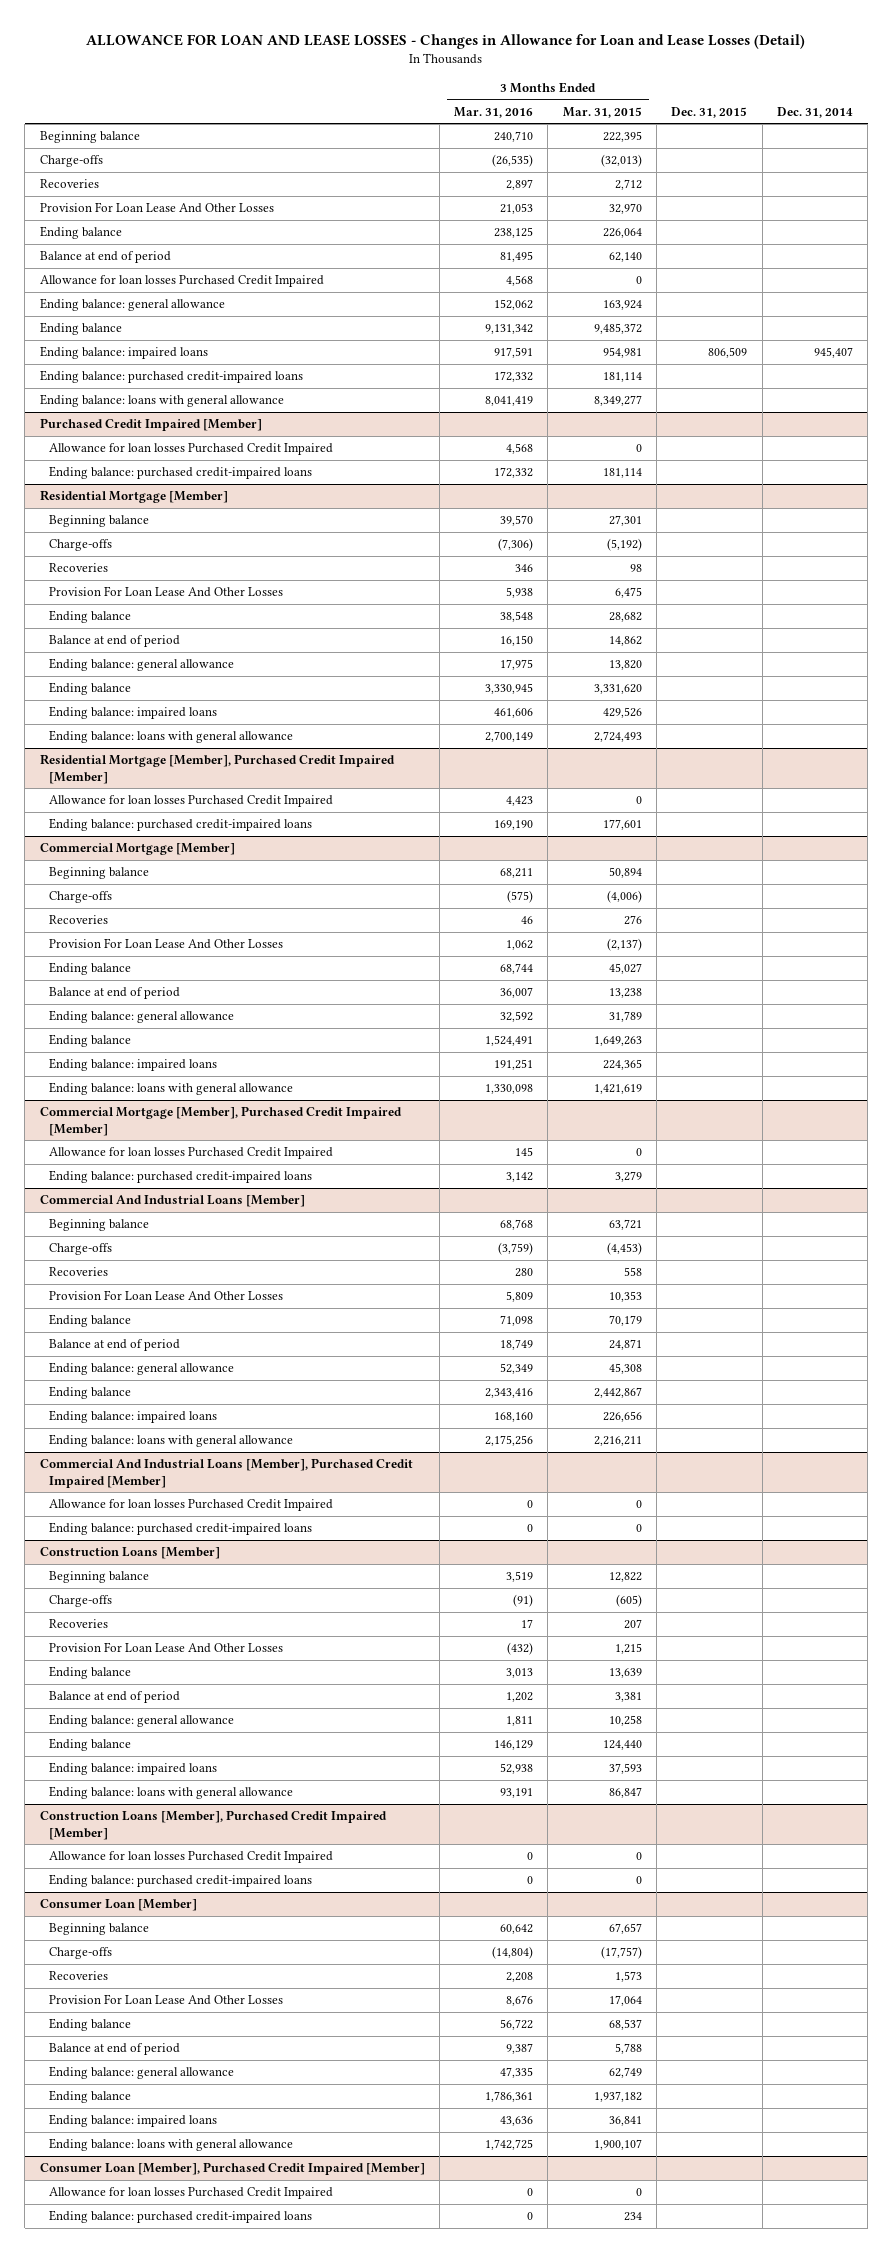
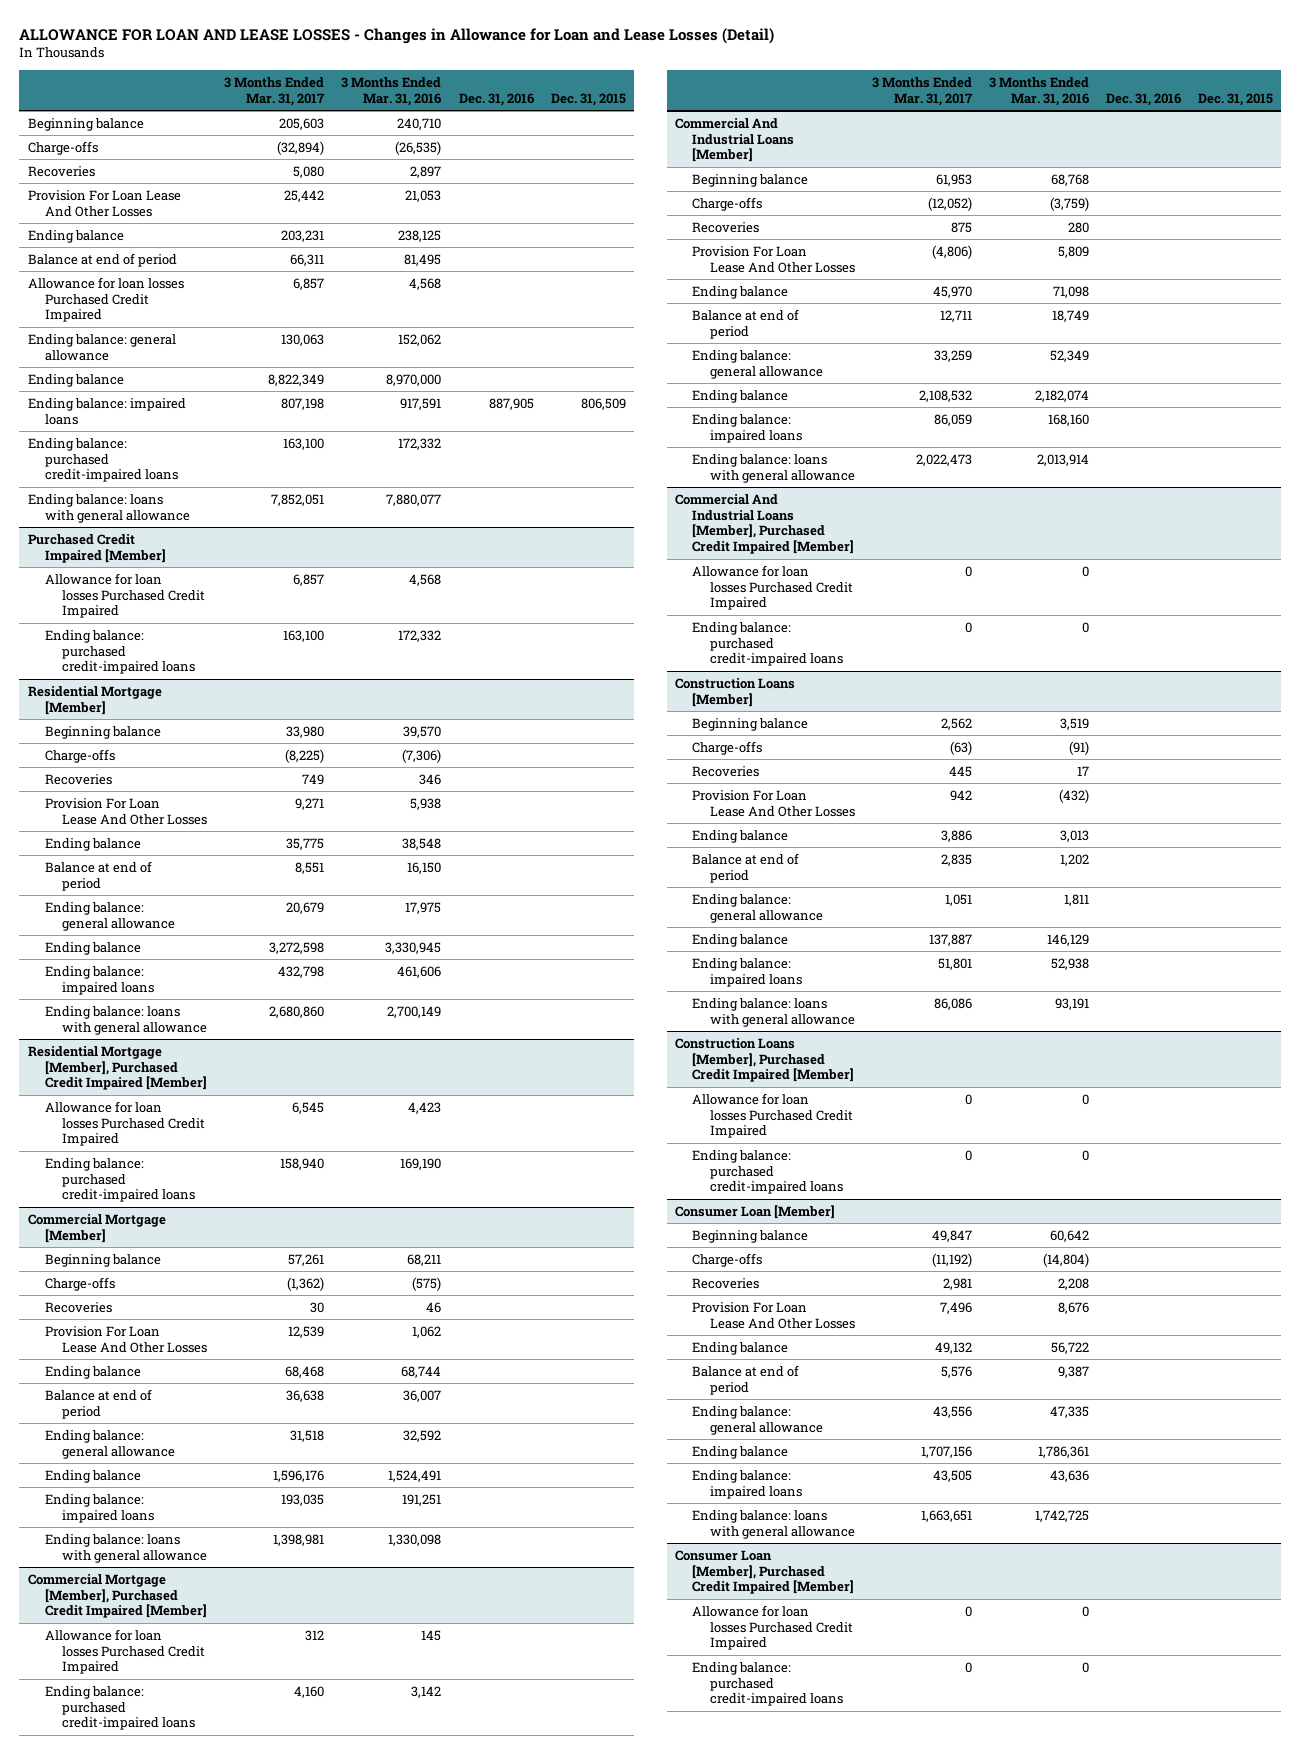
- | 3 Months Ended Mar. 31, 2016 | 3 Months Ended Mar. 31, 2015 | Dec. 31, 2015 | Dec. 31, 2014
+ | 3 Months Ended Mar. 31, 2017 | 3 Months Ended Mar. 31, 2016 | Dec. 31, 2016 | Dec. 31, 2015
- Ending balance | 9,131,342 | 9,485,372 | |
+ Ending balance | 8,822,349 | 8,970,000 | |
- Ending balance: loans with general allowance | 8,041,419 | 8,349,277 | |
+ Ending balance: loans with general allowance | 7,852,051 | 7,880,077 | |
@ Commercial And Industrial Loans [Member]
- Ending balance | 2,343,416 | 2,442,867 | |
+ Ending balance | 2,108,532 | 2,182,074 | |
- Ending balance: loans with general allowance | 2,175,256 | 2,216,211 | |
+ Ending balance: loans with general allowance | 2,022,473 | 2,013,914 | |

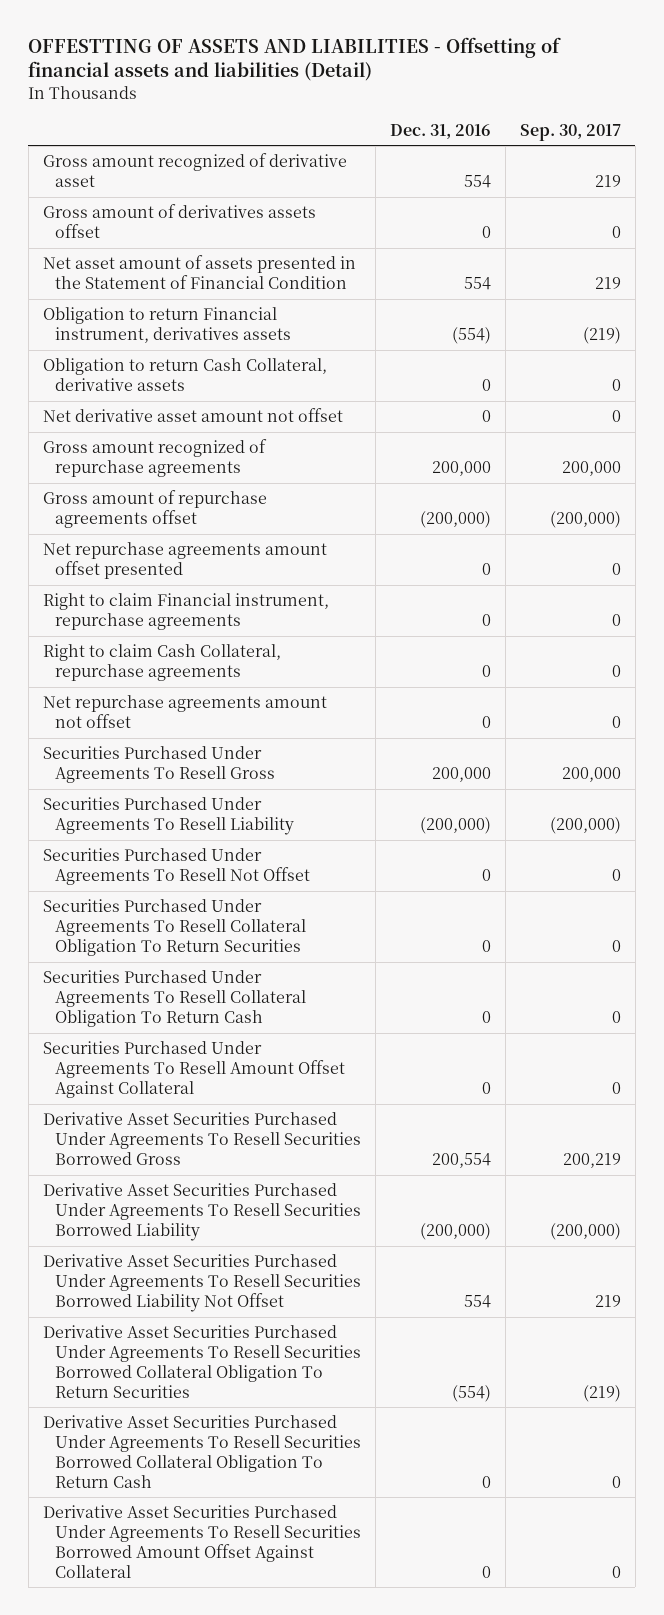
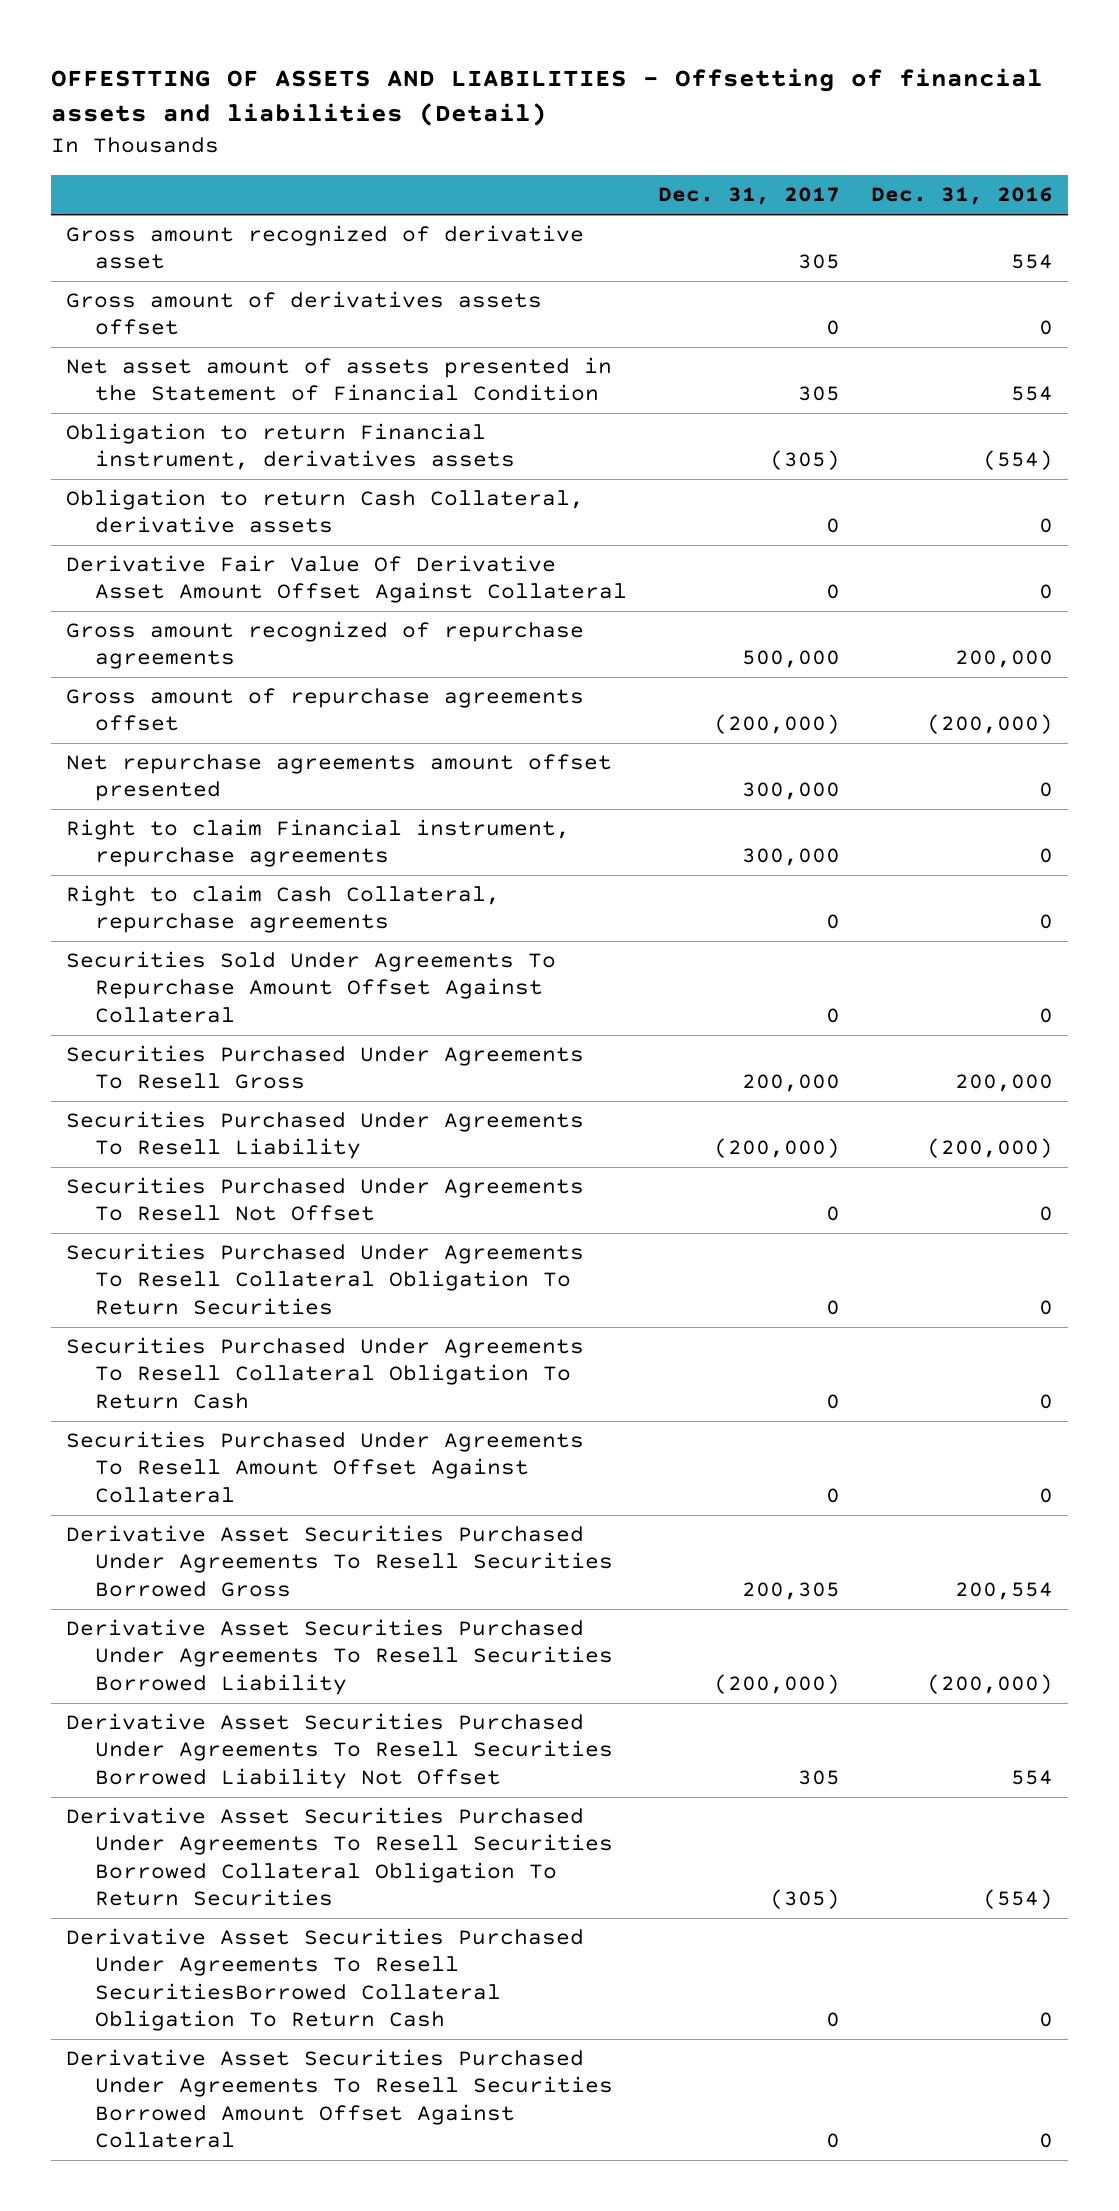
- | Dec. 31, 2016 | Sep. 30, 2017
+ | Dec. 31, 2017 | Dec. 31, 2016
- Net derivative asset amount not offset | 0 | 0
+ Derivative Fair Value Of Derivative Asset Amount Offset Against Collateral | 0 | 0
- Net repurchase agreements amount not offset | 0 | 0
+ Securities Sold Under Agreements To Repurchase Amount Offset Against Collateral | 0 | 0
- Derivative Asset Securities Purchased Under Agreements To Resell Securities Borrowed Collateral Obligation To Return Cash | 0 | 0
+ Derivative Asset Securities Purchased Under Agreements To Resell SecuritiesBorrowed Collateral Obligation To Return Cash | 0 | 0

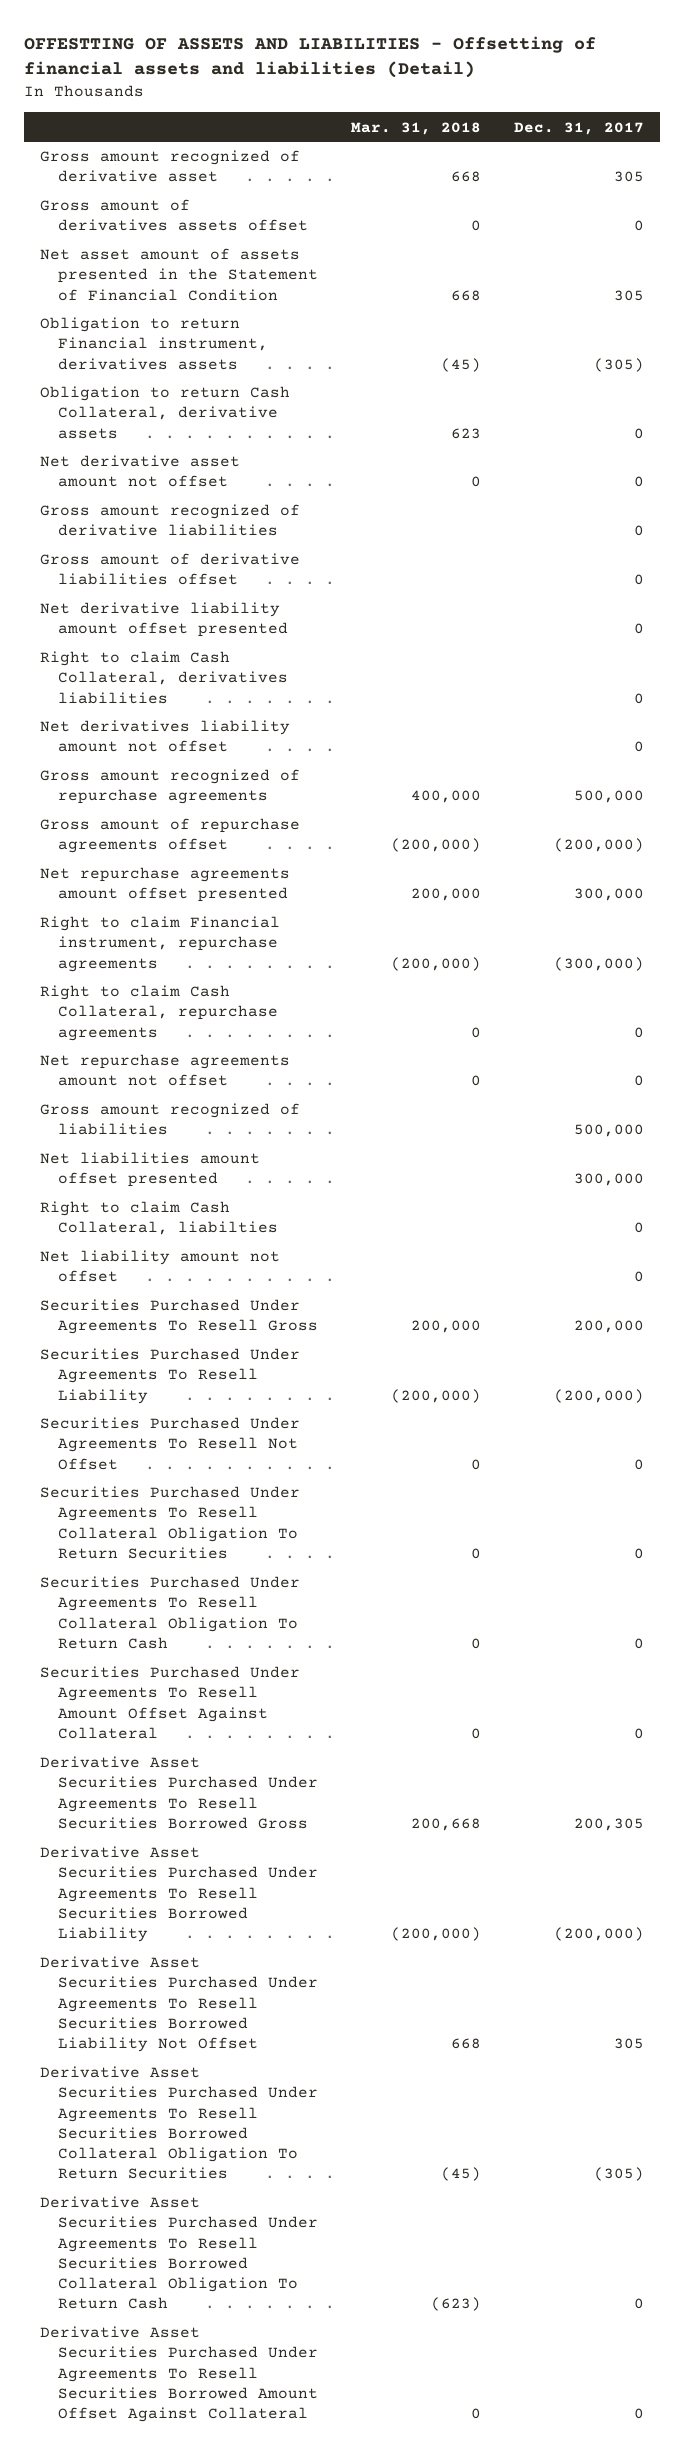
- | Dec. 31, 2017 | Dec. 31, 2016
+ | Mar. 31, 2018 | Dec. 31, 2017
- Derivative Fair Value Of Derivative Asset Amount Offset Against Collateral | 0 | 0
+ Net derivative asset amount not offset | 0 | 0
+ Gross amount recognized of derivative liabilities | | 0
+ Gross amount of derivative liabilities offset | | 0
+ Net derivative liability amount offset presented | | 0
+ Right to claim Cash Collateral, derivatives liabilities | | 0
+ Net derivatives liability amount not offset | | 0
- Right to claim Financial instrument, repurchase agreements | 300,000 | 0
+ Right to claim Financial instrument, repurchase agreements | (200,000) | (300,000)
- Securities Sold Under Agreements To Repurchase Amount Offset Against Collateral | 0 | 0
+ Net repurchase agreements amount not offset | 0 | 0
+ Gross amount recognized of liabilities | | 500,000
+ Net liabilities amount offset presented | | 300,000
+ Right to claim Cash Collateral, liabilties | | 0
+ Net liability amount not offset | | 0
- Derivative Asset Securities Purchased Under Agreements To Resell SecuritiesBorrowed Collateral Obligation To Return Cash | 0 | 0
+ Derivative Asset Securities Purchased Under Agreements To Resell Securities Borrowed Collateral Obligation To Return Cash | (623) | 0

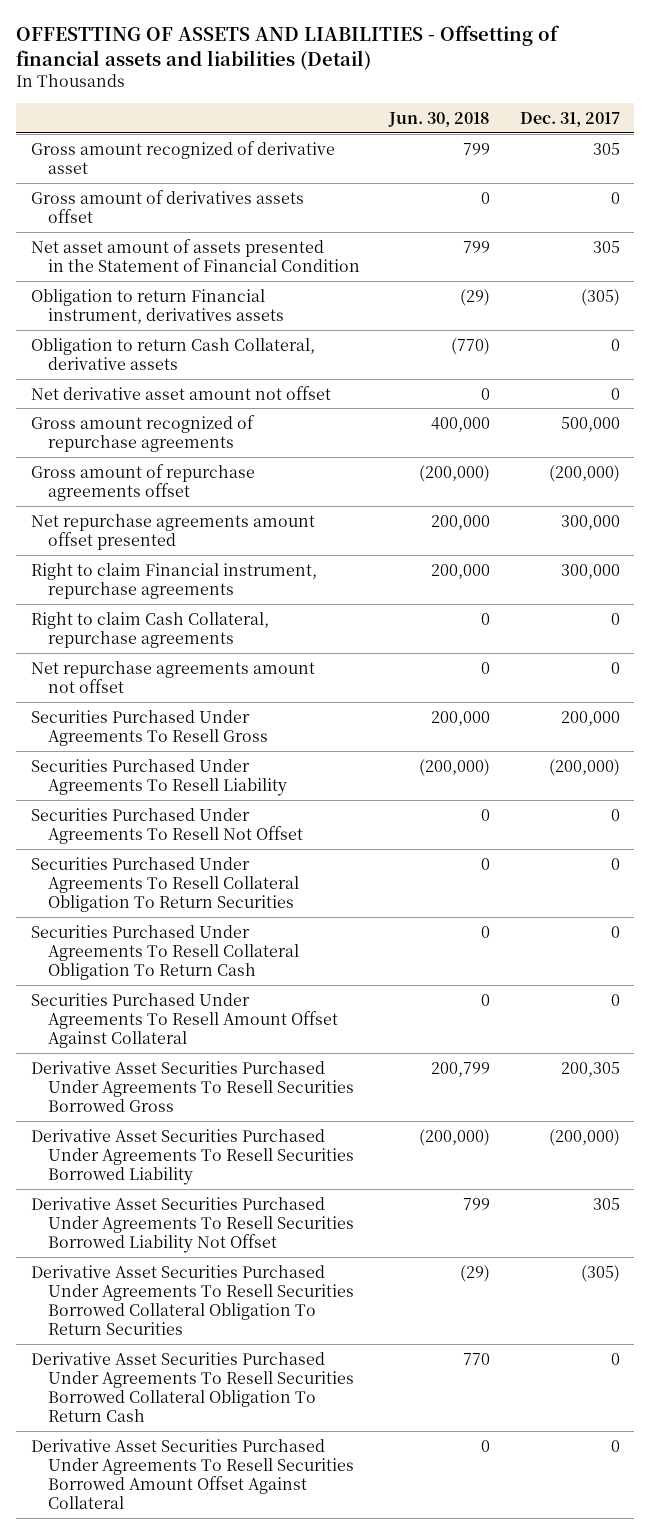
- | Mar. 31, 2018 | Dec. 31, 2017
+ | Jun. 30, 2018 | Dec. 31, 2017
- Gross amount recognized of derivative liabilities | | 0
- Gross amount of derivative liabilities offset | | 0
- Net derivative liability amount offset presented | | 0
- Right to claim Cash Collateral, derivatives liabilities | | 0
- Net derivatives liability amount not offset | | 0
- Right to claim Financial instrument, repurchase agreements | (200,000) | (300,000)
+ Right to claim Financial instrument, repurchase agreements | 200,000 | 300,000
- Gross amount recognized of liabilities | | 500,000
- Net liabilities amount offset presented | | 300,000
- Right to claim Cash Collateral, liabilties | | 0
- Net liability amount not offset | | 0

